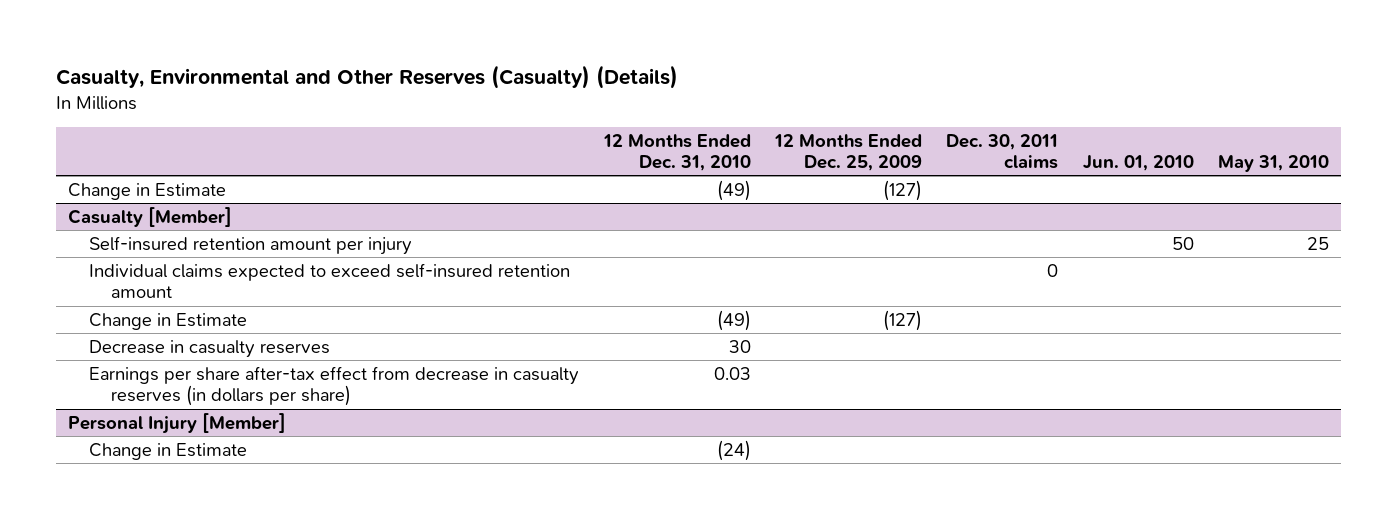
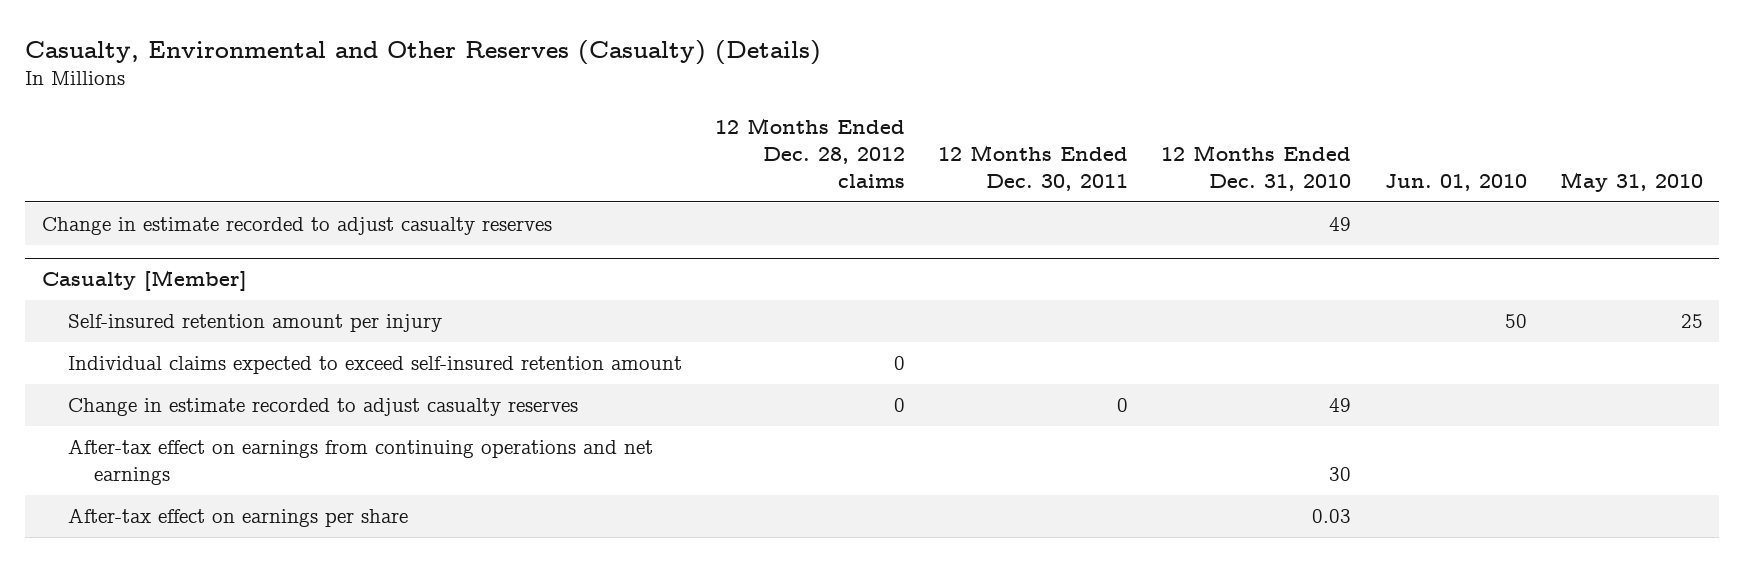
- | 12 Months Ended Dec. 31, 2010 | 12 Months Ended Dec. 25, 2009 | Dec. 30, 2011 claims | Jun. 01, 2010 | May 31, 2010
+ | 12 Months Ended Dec. 28, 2012 claims | 12 Months Ended Dec. 30, 2011 | 12 Months Ended Dec. 31, 2010 | Jun. 01, 2010 | May 31, 2010
- Change in Estimate | (49) | (127) | | |
+ Change in estimate recorded to adjust casualty reserves | | | 49 | |
@ Casualty [Member]
- Change in Estimate | (49) | (127) | | |
- Decrease in casualty reserves | 30 | | | |
- Earnings per share after-tax effect from decrease in casualty reserves (in dollars per share) | 0.03 | | | |
- Personal Injury [Member]
- Change in Estimate | (24) | | | |
@ Casualty [Member]
+ Change in estimate recorded to adjust casualty reserves | 0 | 0 | 49 | |
+ After-tax effect on earnings from continuing operations and net earnings | | | 30 | |
+ After-tax effect on earnings per share | | | 0.03 | |

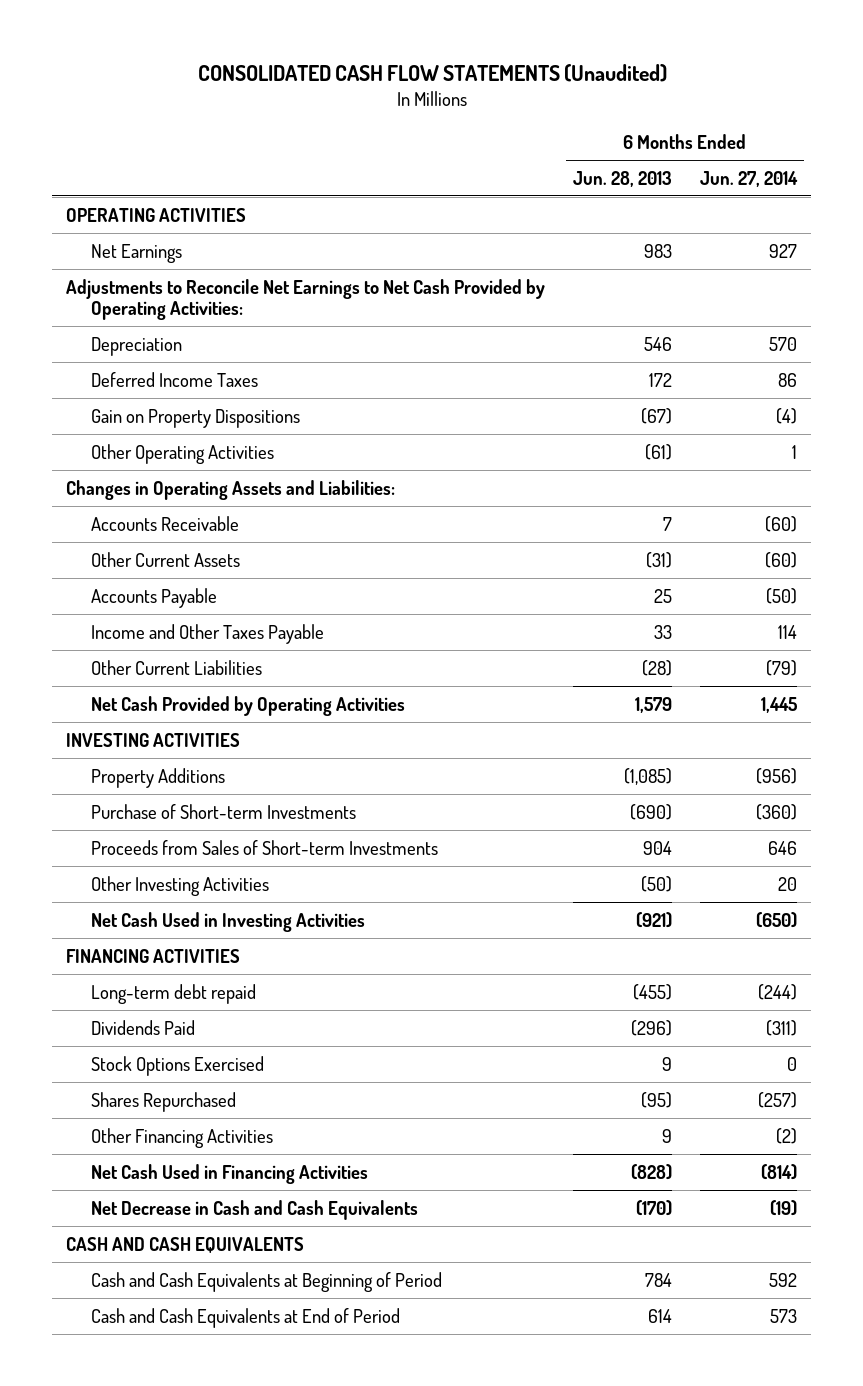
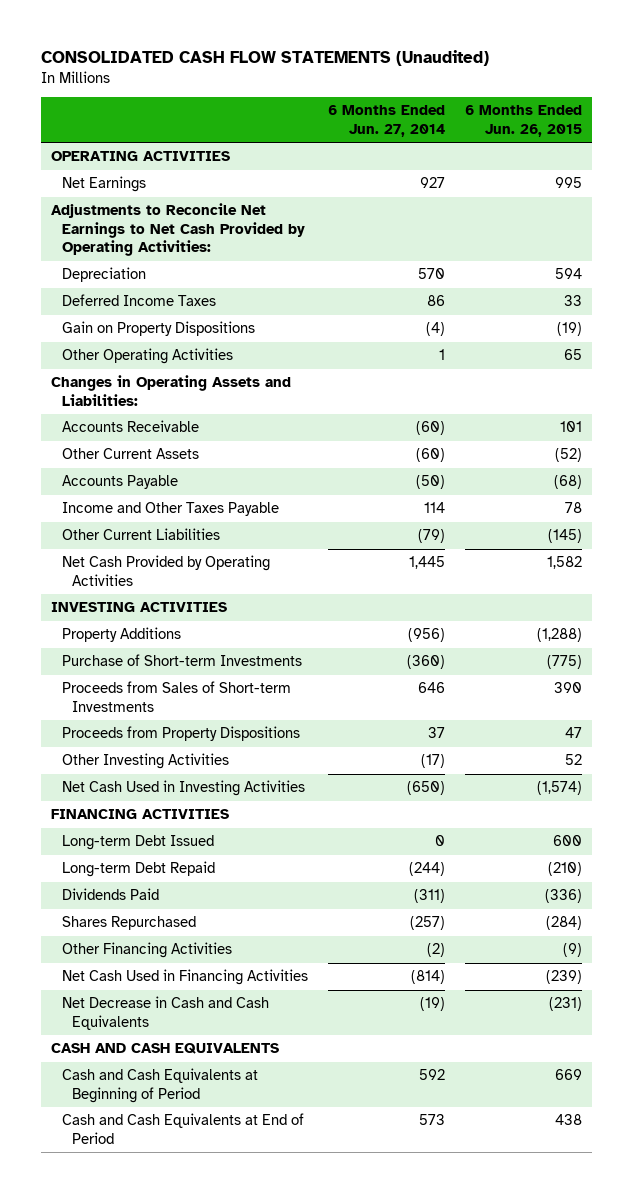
- | 6 Months Ended Jun. 28, 2013 | 6 Months Ended Jun. 27, 2014
+ | 6 Months Ended Jun. 27, 2014 | 6 Months Ended Jun. 26, 2015
- Other Investing Activities | (50) | 20
+ Proceeds from Property Dispositions | 37 | 47
+ Other Investing Activities | (17) | 52
- Long-term debt repaid | (455) | (244)
+ Long-term Debt Issued | 0 | 600
+ Long-term Debt Repaid | (244) | (210)
- Stock Options Exercised | 9 | 0

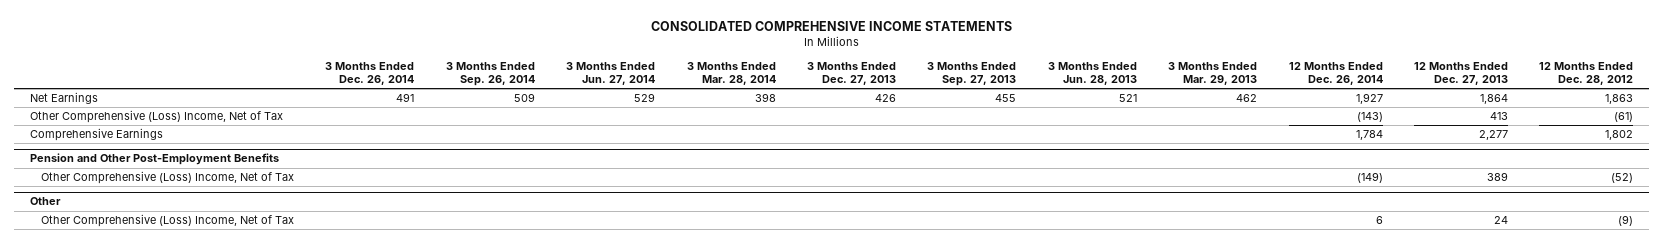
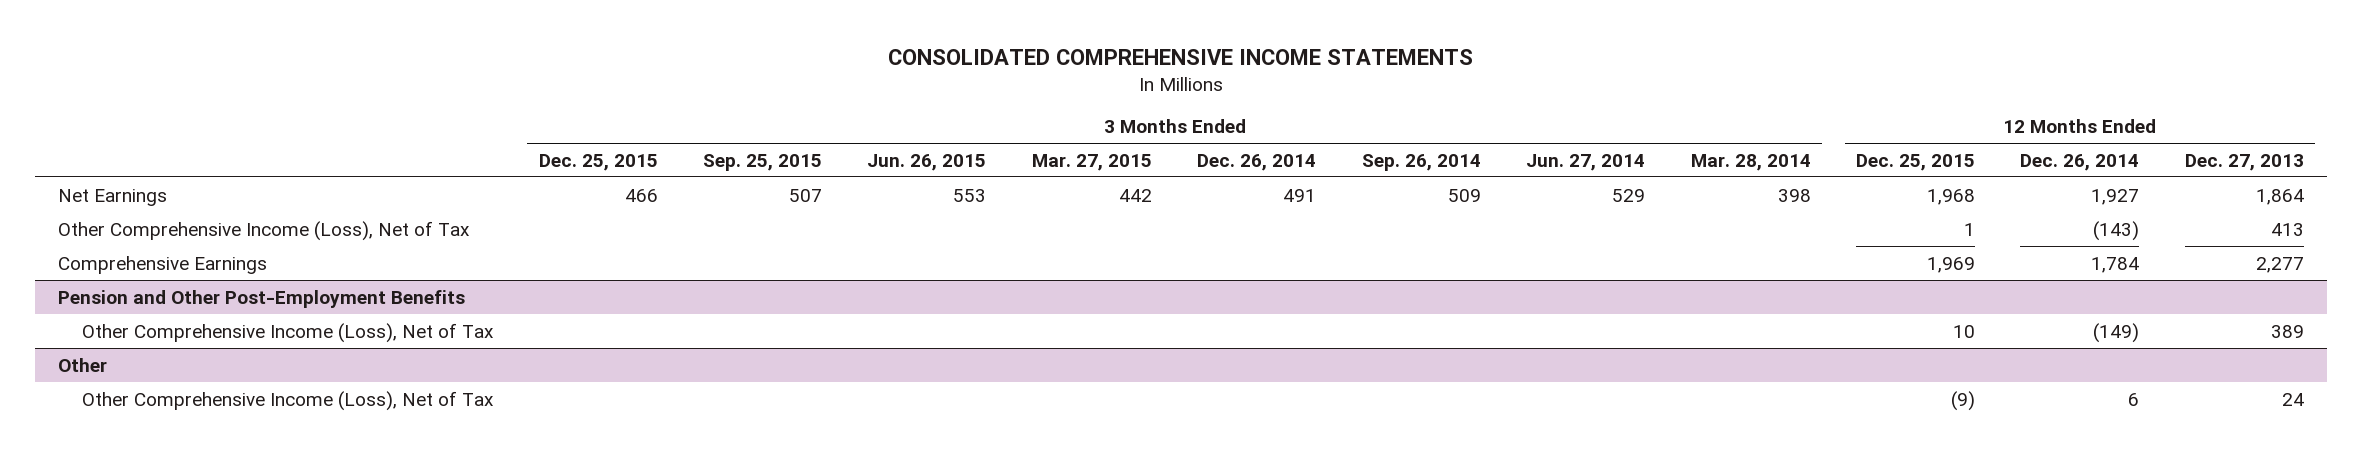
- | 3 Months Ended Dec. 26, 2014 | 3 Months Ended Sep. 26, 2014 | 3 Months Ended Jun. 27, 2014 | 3 Months Ended Mar. 28, 2014 | 3 Months Ended Dec. 27, 2013 | 3 Months Ended Sep. 27, 2013 | 3 Months Ended Jun. 28, 2013 | 3 Months Ended Mar. 29, 2013 | 12 Months Ended Dec. 26, 2014 | 12 Months Ended Dec. 27, 2013 | 12 Months Ended Dec. 28, 2012
+ | 3 Months Ended Dec. 25, 2015 | 3 Months Ended Sep. 25, 2015 | 3 Months Ended Jun. 26, 2015 | 3 Months Ended Mar. 27, 2015 | 3 Months Ended Dec. 26, 2014 | 3 Months Ended Sep. 26, 2014 | 3 Months Ended Jun. 27, 2014 | 3 Months Ended Mar. 28, 2014 | 12 Months Ended Dec. 25, 2015 | 12 Months Ended Dec. 26, 2014 | 12 Months Ended Dec. 27, 2013
- Other Comprehensive (Loss) Income, Net of Tax | | | | | | | | | (143) | 413 | (61)
+ Other Comprehensive Income (Loss), Net of Tax | | | | | | | | | 1 | (143) | 413
@ Pension and Other Post-Employment Benefits
- Other Comprehensive (Loss) Income, Net of Tax | | | | | | | | | (149) | 389 | (52)
+ Other Comprehensive Income (Loss), Net of Tax | | | | | | | | | 10 | (149) | 389
@ Other
- Other Comprehensive (Loss) Income, Net of Tax | | | | | | | | | 6 | 24 | (9)
+ Other Comprehensive Income (Loss), Net of Tax | | | | | | | | | (9) | 6 | 24

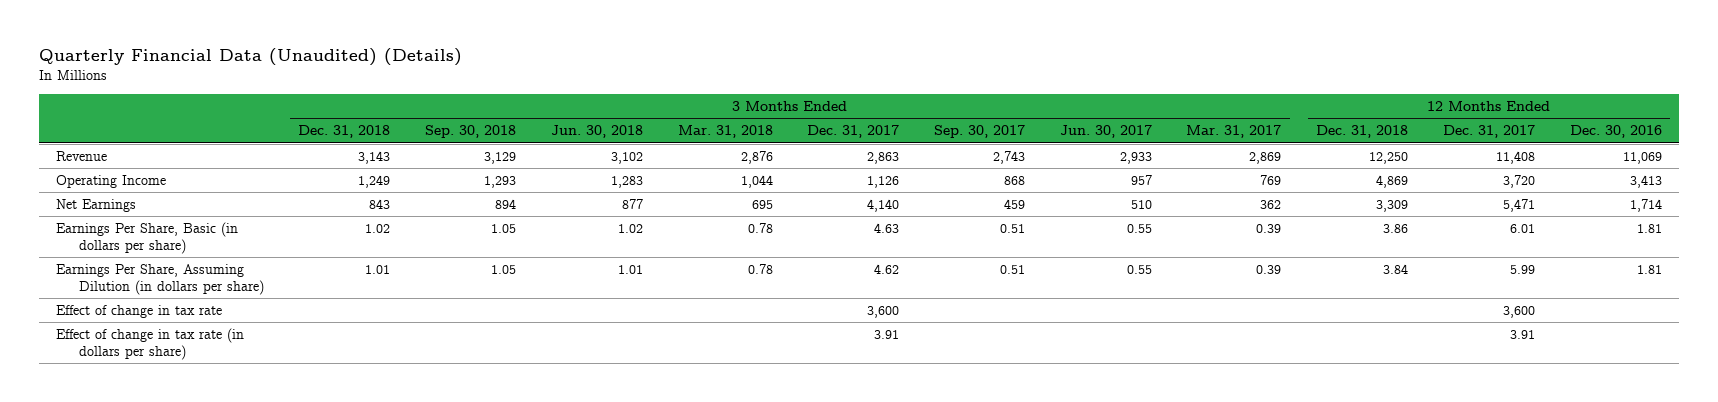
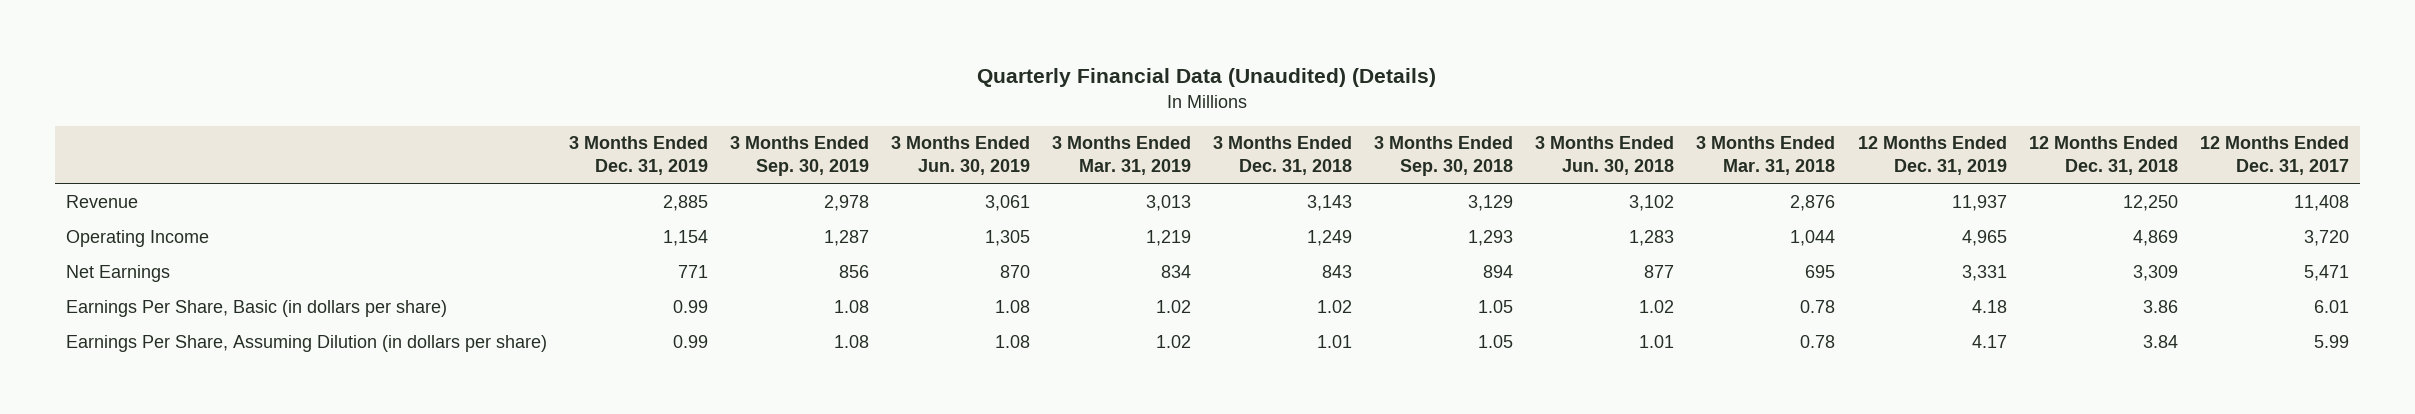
- | 3 Months Ended Dec. 31, 2018 | 3 Months Ended Sep. 30, 2018 | 3 Months Ended Jun. 30, 2018 | 3 Months Ended Mar. 31, 2018 | 3 Months Ended Dec. 31, 2017 | 3 Months Ended Sep. 30, 2017 | 3 Months Ended Jun. 30, 2017 | 3 Months Ended Mar. 31, 2017 | 12 Months Ended Dec. 31, 2018 | 12 Months Ended Dec. 31, 2017 | 12 Months Ended Dec. 30, 2016
+ | 3 Months Ended Dec. 31, 2019 | 3 Months Ended Sep. 30, 2019 | 3 Months Ended Jun. 30, 2019 | 3 Months Ended Mar. 31, 2019 | 3 Months Ended Dec. 31, 2018 | 3 Months Ended Sep. 30, 2018 | 3 Months Ended Jun. 30, 2018 | 3 Months Ended Mar. 31, 2018 | 12 Months Ended Dec. 31, 2019 | 12 Months Ended Dec. 31, 2018 | 12 Months Ended Dec. 31, 2017
- Effect of change in tax rate | | | | | 3,600 | | | | | 3,600 |
- Effect of change in tax rate (in dollars per share) | | | | | 3.91 | | | | | 3.91 |

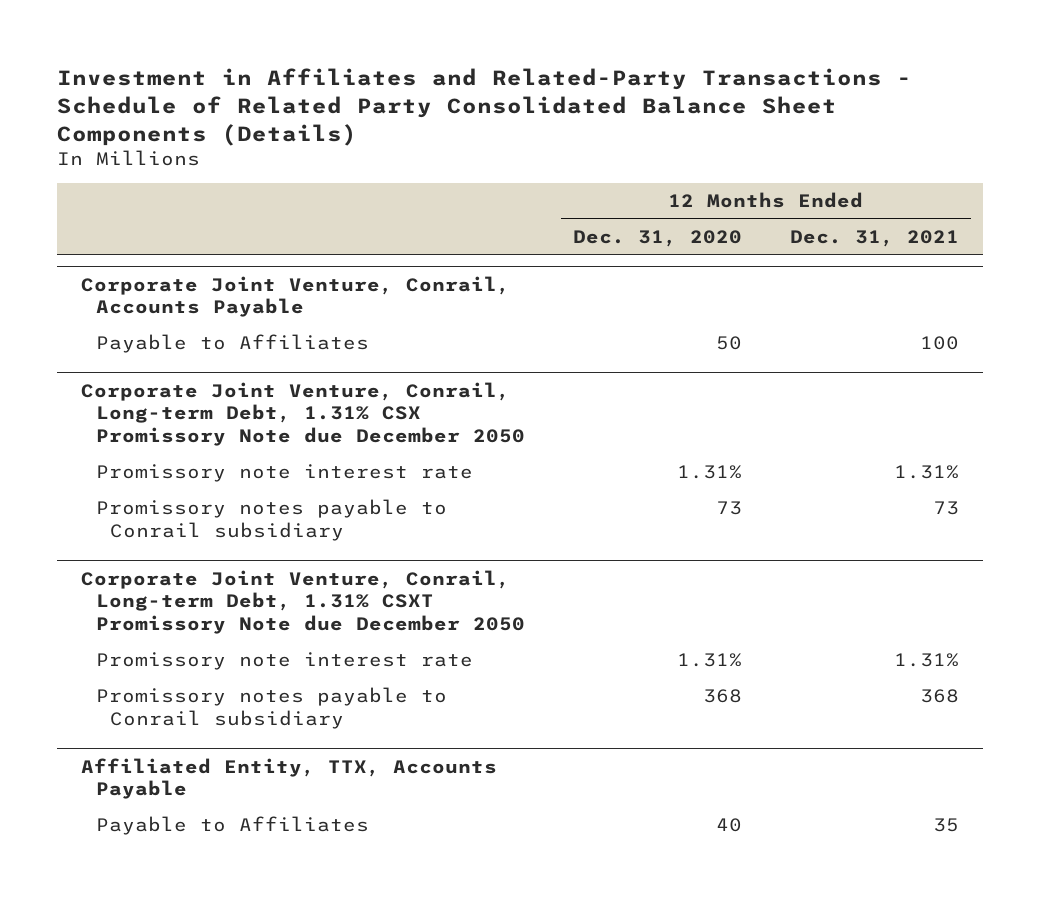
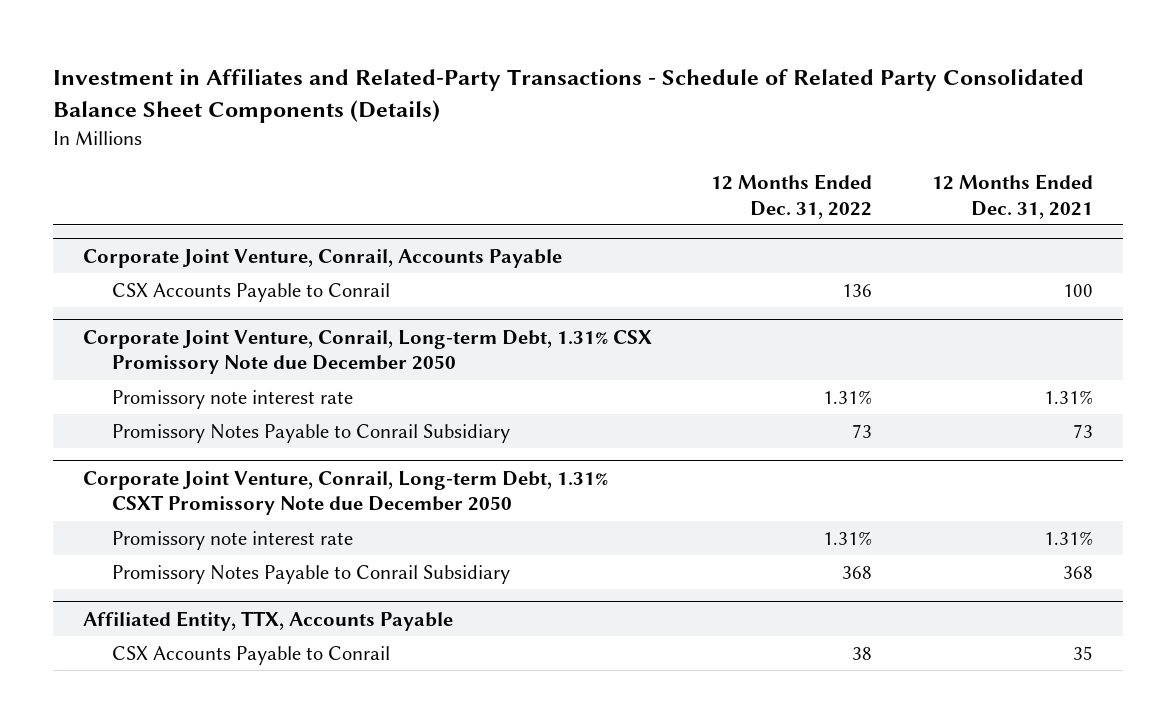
- | 12 Months Ended Dec. 31, 2020 | 12 Months Ended Dec. 31, 2021
+ | 12 Months Ended Dec. 31, 2022 | 12 Months Ended Dec. 31, 2021
@ Corporate Joint Venture, Conrail, Accounts Payable
- Payable to Affiliates | 50 | 100
+ CSX Accounts Payable to Conrail | 136 | 100
@ Corporate Joint Venture, Conrail, Long-term Debt, 1.31% CSX Promissory Note due December 2050
- Promissory notes payable to Conrail subsidiary | 73 | 73
+ Promissory Notes Payable to Conrail Subsidiary | 73 | 73
@ Corporate Joint Venture, Conrail, Long-term Debt, 1.31% CSXT Promissory Note due December 2050
- Promissory notes payable to Conrail subsidiary | 368 | 368
+ Promissory Notes Payable to Conrail Subsidiary | 368 | 368
@ Affiliated Entity, TTX, Accounts Payable
- Payable to Affiliates | 40 | 35
+ CSX Accounts Payable to Conrail | 38 | 35

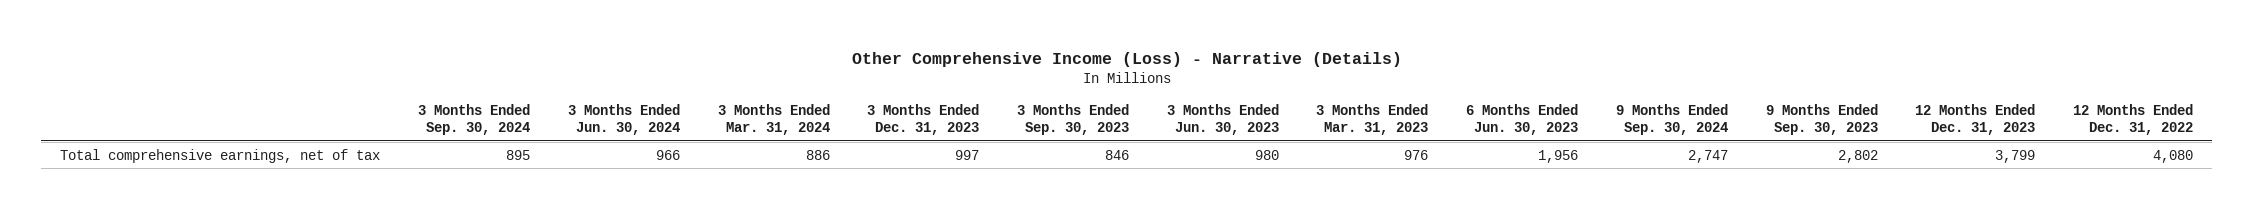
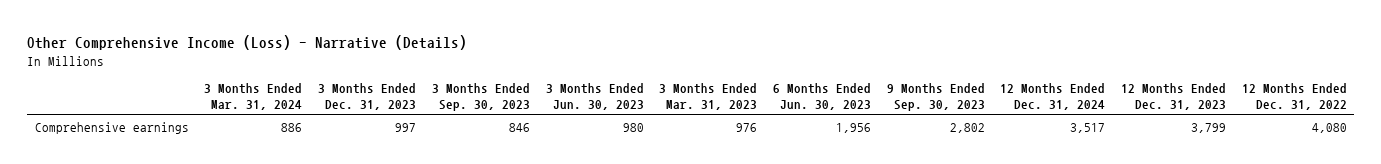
- | 3 Months Ended Sep. 30, 2024 | 3 Months Ended Jun. 30, 2024 | 3 Months Ended Mar. 31, 2024 | 3 Months Ended Dec. 31, 2023 | 3 Months Ended Sep. 30, 2023 | 3 Months Ended Jun. 30, 2023 | 3 Months Ended Mar. 31, 2023 | 6 Months Ended Jun. 30, 2023 | 9 Months Ended Sep. 30, 2024 | 9 Months Ended Sep. 30, 2023 | 12 Months Ended Dec. 31, 2023 | 12 Months Ended Dec. 31, 2022
+ | 3 Months Ended Mar. 31, 2024 | 3 Months Ended Dec. 31, 2023 | 3 Months Ended Sep. 30, 2023 | 3 Months Ended Jun. 30, 2023 | 3 Months Ended Mar. 31, 2023 | 6 Months Ended Jun. 30, 2023 | 9 Months Ended Sep. 30, 2023 | 12 Months Ended Dec. 31, 2024 | 12 Months Ended Dec. 31, 2023 | 12 Months Ended Dec. 31, 2022
- Total comprehensive earnings, net of tax | 895 | 966 | 886 | 997 | 846 | 980 | 976 | 1,956 | 2,747 | 2,802 | 3,799 | 4,080
+ Comprehensive earnings | 886 | 997 | 846 | 980 | 976 | 1,956 | 2,802 | 3,517 | 3,799 | 4,080

